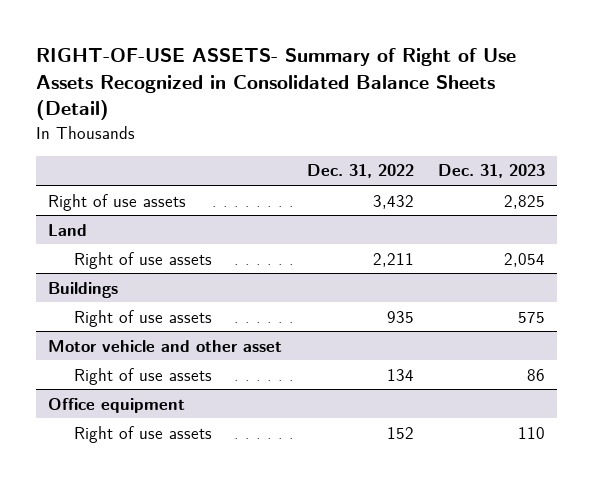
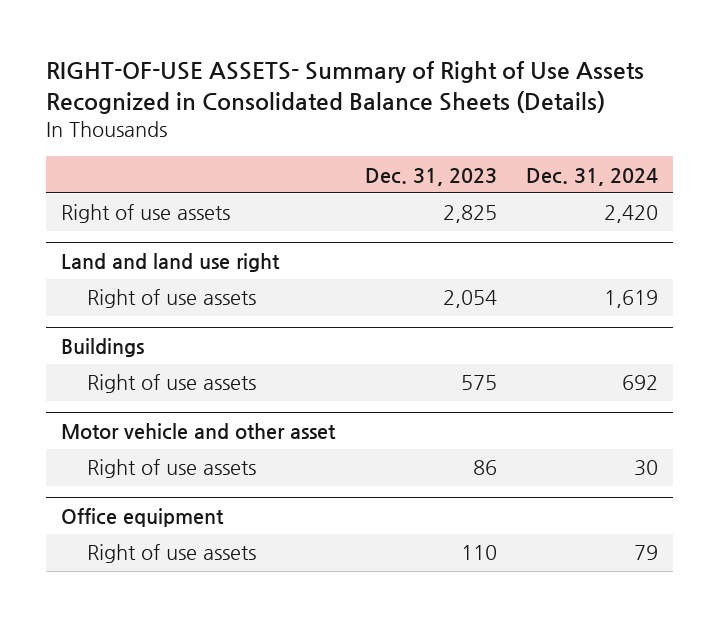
- RIGHT-OF-USE ASSETS- Summary of Right of Use Assets Recognized in Consolidated Balance Sheets (Detail)
+ RIGHT-OF-USE ASSETS- Summary of Right of Use Assets Recognized in Consolidated Balance Sheets (Details)
- | Dec. 31, 2022 | Dec. 31, 2023
+ | Dec. 31, 2023 | Dec. 31, 2024
- Land
+ Land and land use right

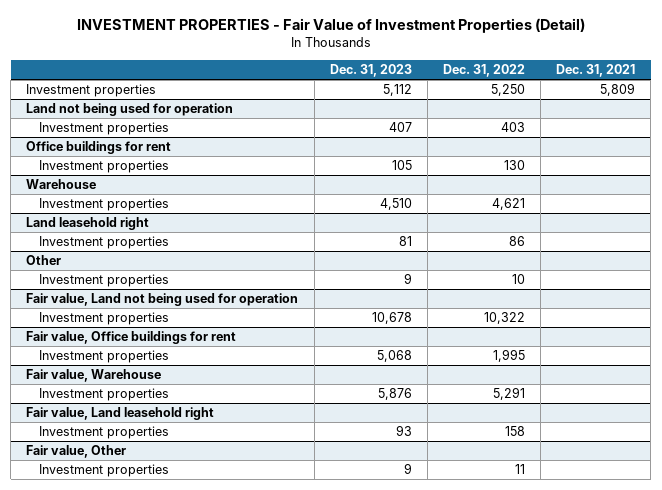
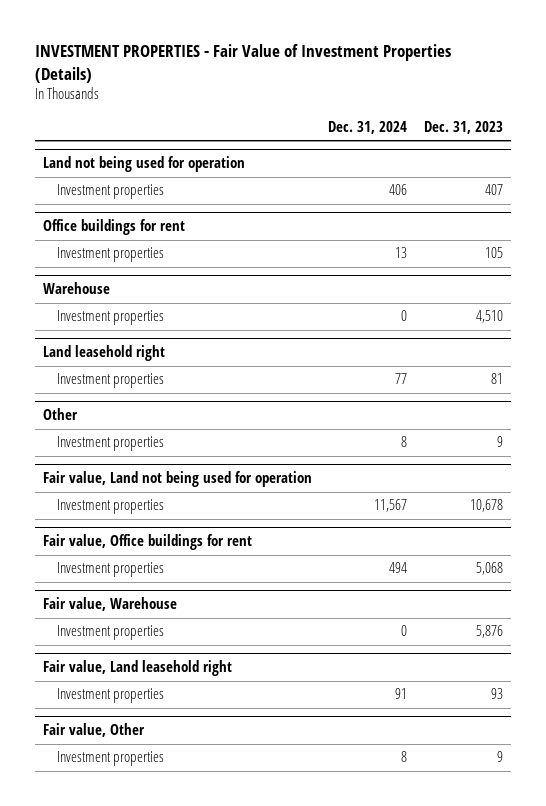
- INVESTMENT PROPERTIES - Fair Value of Investment Properties (Detail)
+ INVESTMENT PROPERTIES - Fair Value of Investment Properties (Details)
- | Dec. 31, 2023 | Dec. 31, 2022 | Dec. 31, 2021
+ | Dec. 31, 2024 | Dec. 31, 2023
- Investment properties | 5,112 | 5,250 | 5,809

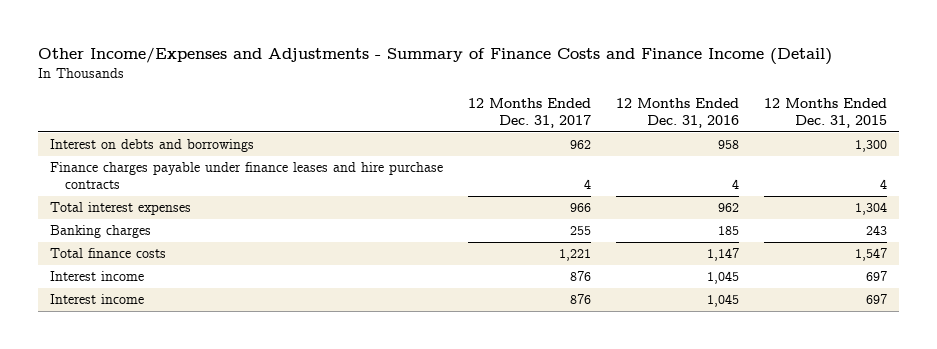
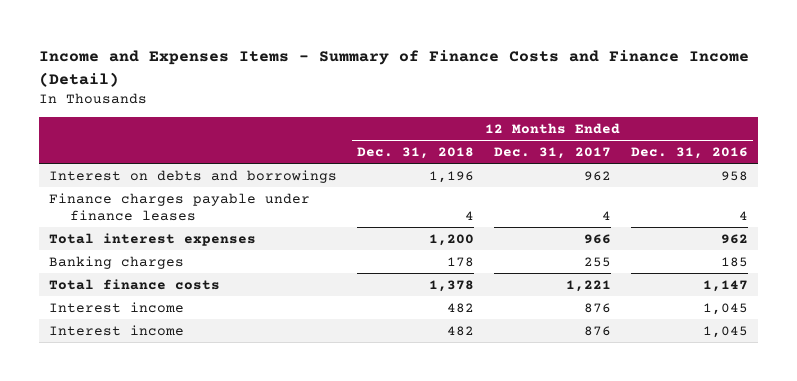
- Other Income/Expenses and Adjustments - Summary of Finance Costs and Finance Income (Detail)
+ Income and Expenses Items - Summary of Finance Costs and Finance Income (Detail)
- | 12 Months Ended Dec. 31, 2017 | 12 Months Ended Dec. 31, 2016 | 12 Months Ended Dec. 31, 2015
+ | 12 Months Ended Dec. 31, 2018 | 12 Months Ended Dec. 31, 2017 | 12 Months Ended Dec. 31, 2016
- Finance charges payable under finance leases and hire purchase contracts | 4 | 4 | 4
+ Finance charges payable under finance leases | 4 | 4 | 4

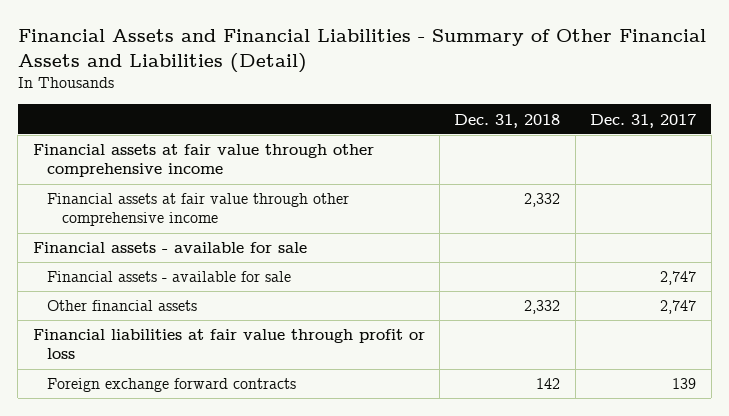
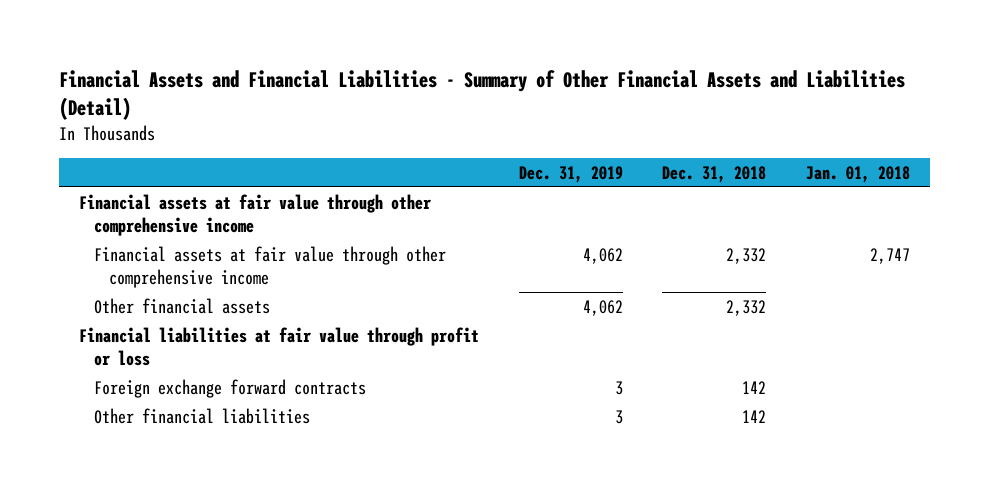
- | Dec. 31, 2018 | Dec. 31, 2017
+ | Dec. 31, 2019 | Dec. 31, 2018 | Jan. 01, 2018
- Financial assets - available for sale
- Financial assets - available for sale | | 2,747
+ Other financial liabilities | 3 | 142 |

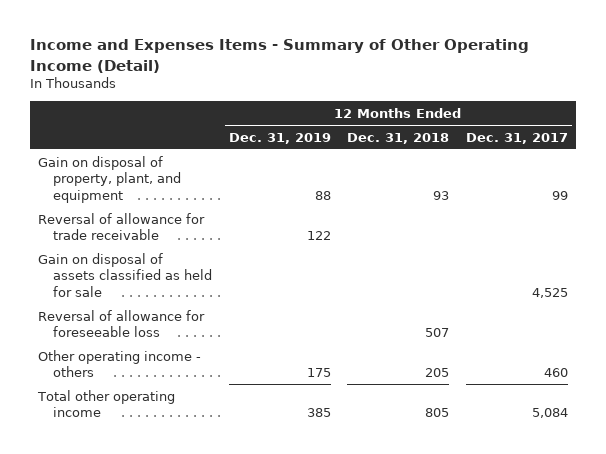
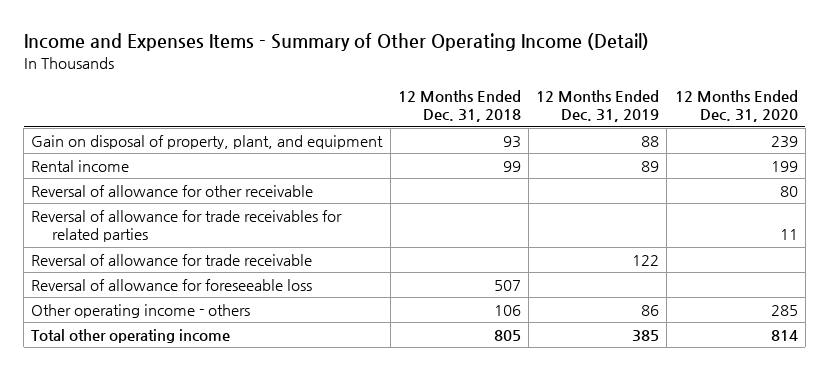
- | 12 Months Ended Dec. 31, 2019 | 12 Months Ended Dec. 31, 2018 | 12 Months Ended Dec. 31, 2017
+ | 12 Months Ended Dec. 31, 2018 | 12 Months Ended Dec. 31, 2019 | 12 Months Ended Dec. 31, 2020
+ Rental income | 99 | 89 | 199
+ Reversal of allowance for other receivable | | | 80
+ Reversal of allowance for trade receivables for related parties | | | 11
- Gain on disposal of assets classified as held for sale | | | 4,525
- Other operating income - others | 175 | 205 | 460
+ Other operating income - others | 106 | 86 | 285

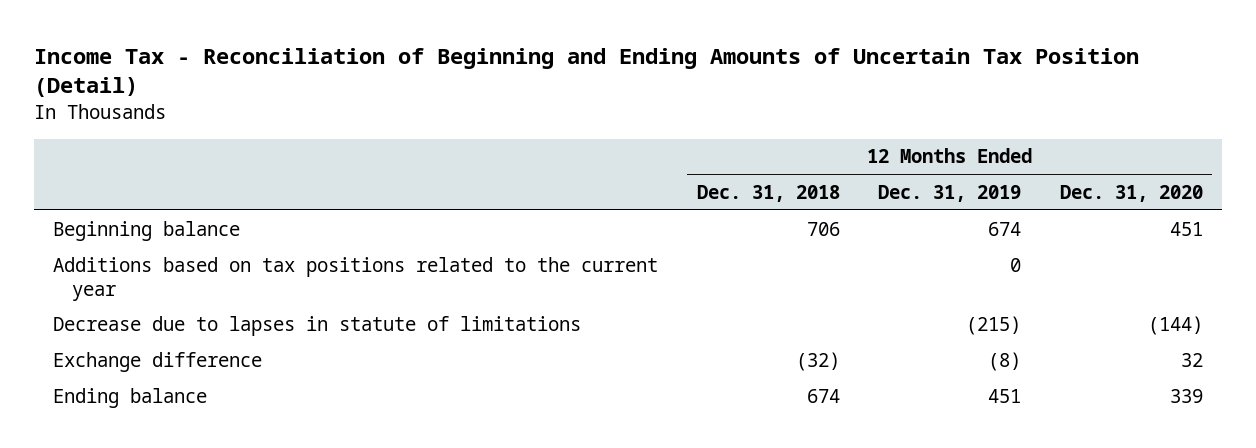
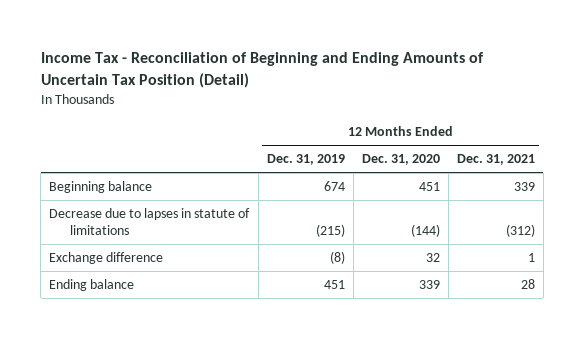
- | 12 Months Ended Dec. 31, 2018 | 12 Months Ended Dec. 31, 2019 | 12 Months Ended Dec. 31, 2020
+ | 12 Months Ended Dec. 31, 2019 | 12 Months Ended Dec. 31, 2020 | 12 Months Ended Dec. 31, 2021
- Additions based on tax positions related to the current year | | 0 |

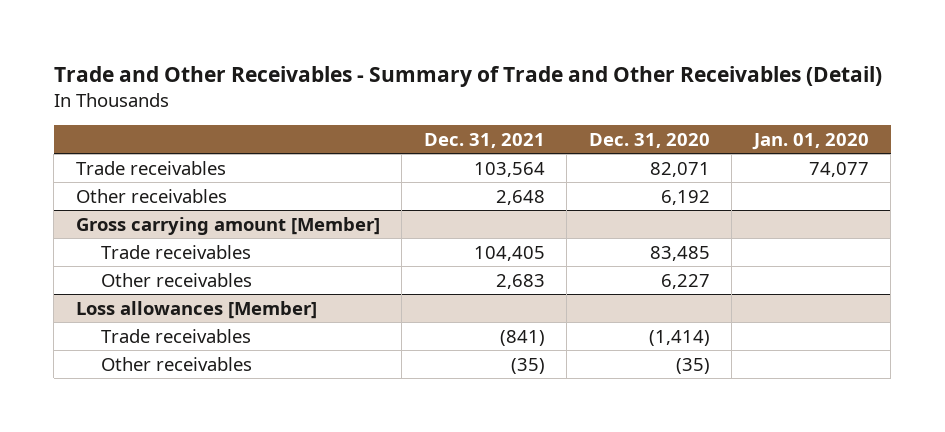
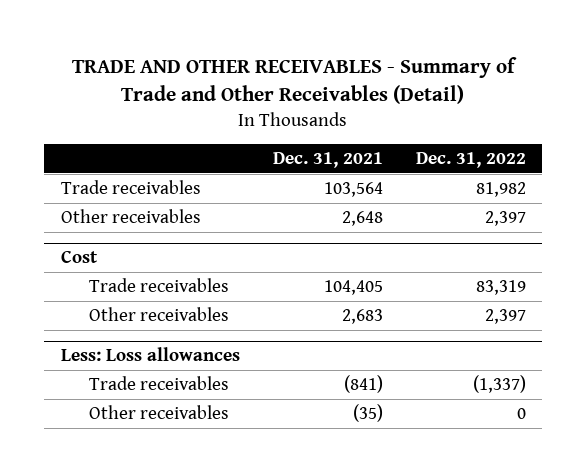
- Trade and Other Receivables - Summary of Trade and Other Receivables (Detail)
+ TRADE AND OTHER RECEIVABLES - Summary of Trade and Other Receivables (Detail)
- | Dec. 31, 2021 | Dec. 31, 2020 | Jan. 01, 2020
+ | Dec. 31, 2021 | Dec. 31, 2022
- Gross carrying amount [Member]
+ Cost
- Loss allowances [Member]
+ Less: Loss allowances

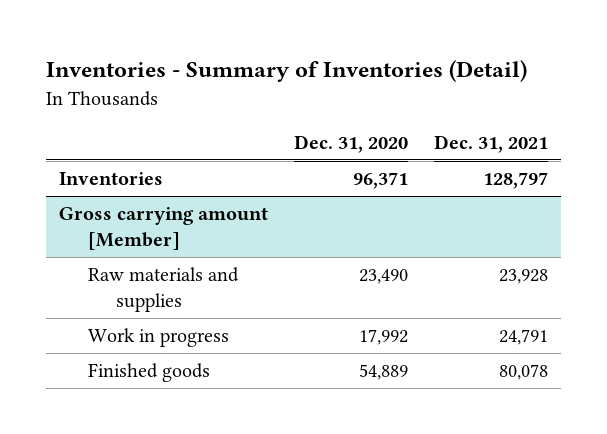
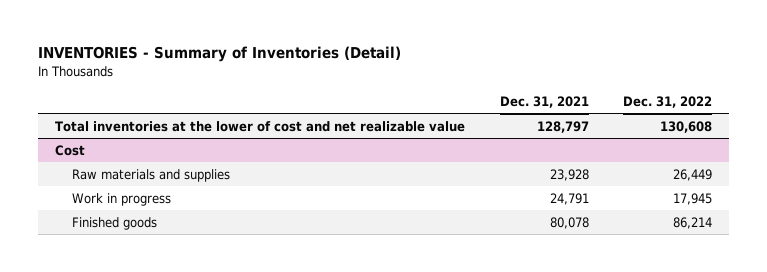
- Inventories - Summary of Inventories (Detail)
+ INVENTORIES - Summary of Inventories (Detail)
- | Dec. 31, 2020 | Dec. 31, 2021
+ | Dec. 31, 2021 | Dec. 31, 2022
- Inventories | 96,371 | 128,797
- Gross carrying amount [Member]
+ Total inventories at the lower of cost and net realizable value | 128,797 | 130,608
+ Cost

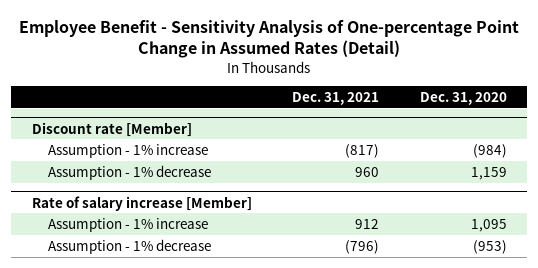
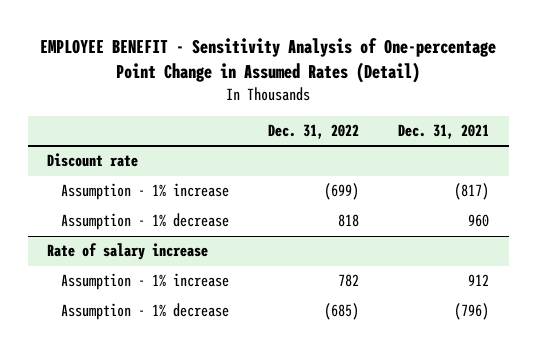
- Employee Benefit - Sensitivity Analysis of One-percentage Point Change in Assumed Rates (Detail)
+ EMPLOYEE BENEFIT - Sensitivity Analysis of One-percentage Point Change in Assumed Rates (Detail)
- | Dec. 31, 2021 | Dec. 31, 2020
+ | Dec. 31, 2022 | Dec. 31, 2021
- Discount rate [Member]
+ Discount rate
- Rate of salary increase [Member]
+ Rate of salary increase

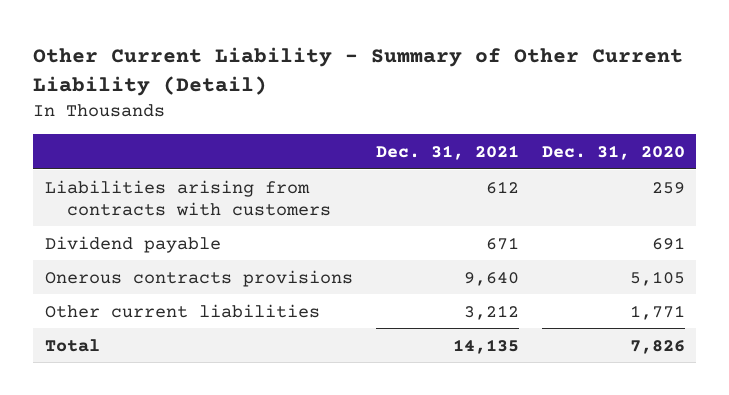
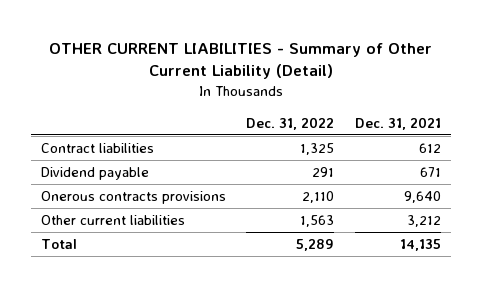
- Other Current Liability - Summary of Other Current Liability (Detail)
+ OTHER CURRENT LIABILITIES - Summary of Other Current Liability (Detail)
- | Dec. 31, 2021 | Dec. 31, 2020
+ | Dec. 31, 2022 | Dec. 31, 2021
- Liabilities arising from contracts with customers | 612 | 259
+ Contract liabilities | 1,325 | 612

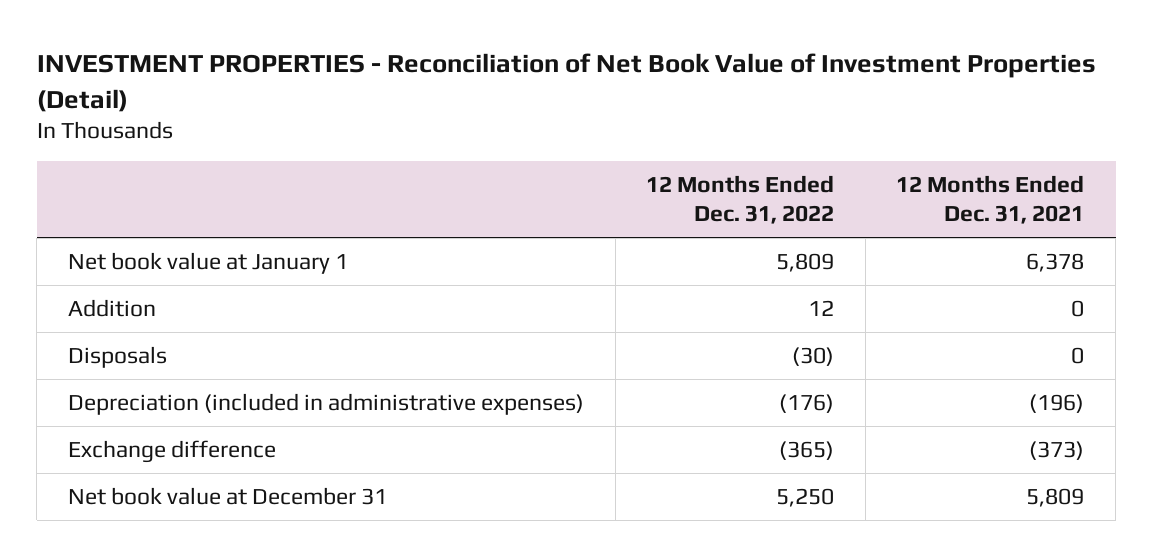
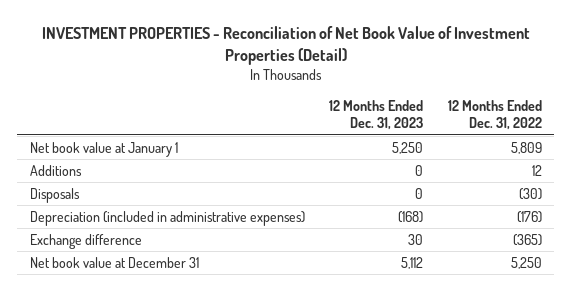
- | 12 Months Ended Dec. 31, 2022 | 12 Months Ended Dec. 31, 2021
+ | 12 Months Ended Dec. 31, 2023 | 12 Months Ended Dec. 31, 2022
- Addition | 12 | 0
+ Additions | 0 | 12

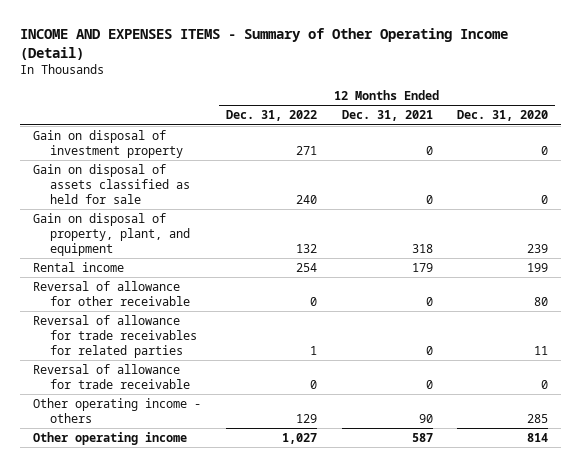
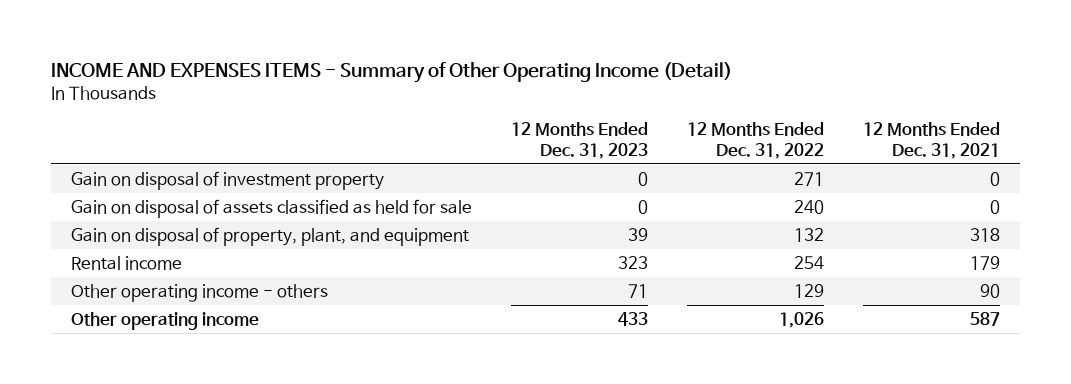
- | 12 Months Ended Dec. 31, 2022 | 12 Months Ended Dec. 31, 2021 | 12 Months Ended Dec. 31, 2020
+ | 12 Months Ended Dec. 31, 2023 | 12 Months Ended Dec. 31, 2022 | 12 Months Ended Dec. 31, 2021
- Reversal of allowance for other receivable | 0 | 0 | 80
- Reversal of allowance for trade receivables for related parties | 1 | 0 | 11
- Reversal of allowance for trade receivable | 0 | 0 | 0
- Other operating income | 1,027 | 587 | 814
+ Other operating income | 433 | 1,026 | 587

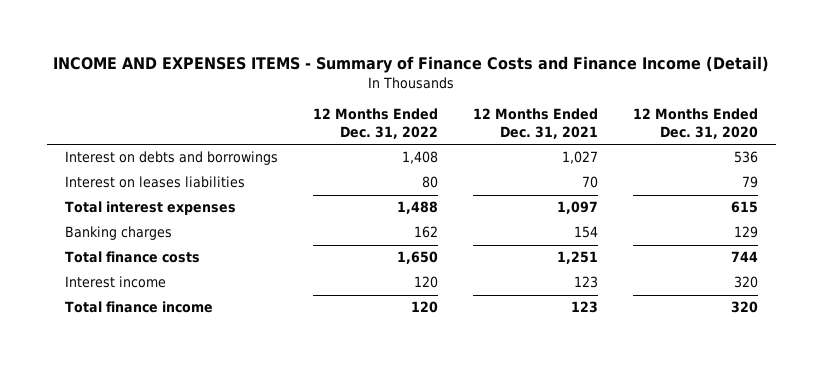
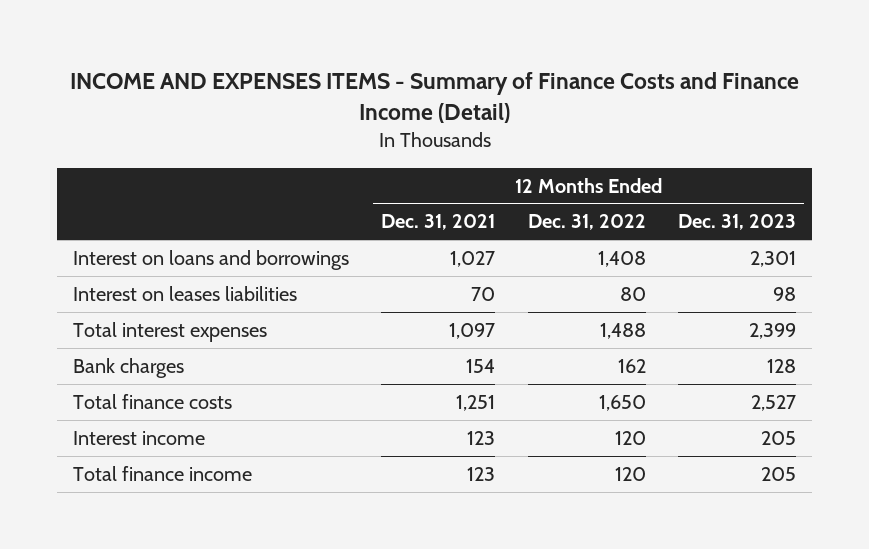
- | 12 Months Ended Dec. 31, 2022 | 12 Months Ended Dec. 31, 2021 | 12 Months Ended Dec. 31, 2020
+ | 12 Months Ended Dec. 31, 2021 | 12 Months Ended Dec. 31, 2022 | 12 Months Ended Dec. 31, 2023
- Interest on debts and borrowings | 1,408 | 1,027 | 536
+ Interest on loans and borrowings | 1,027 | 1,408 | 2,301
- Banking charges | 162 | 154 | 129
+ Bank charges | 154 | 162 | 128

